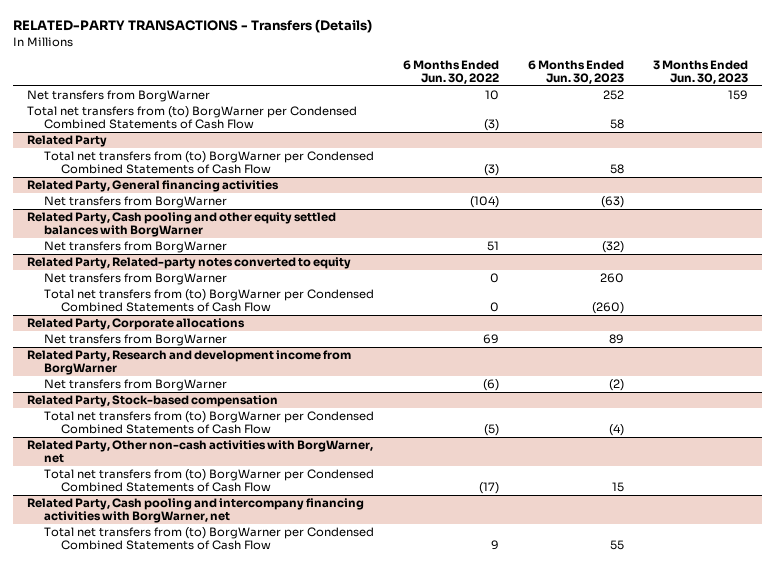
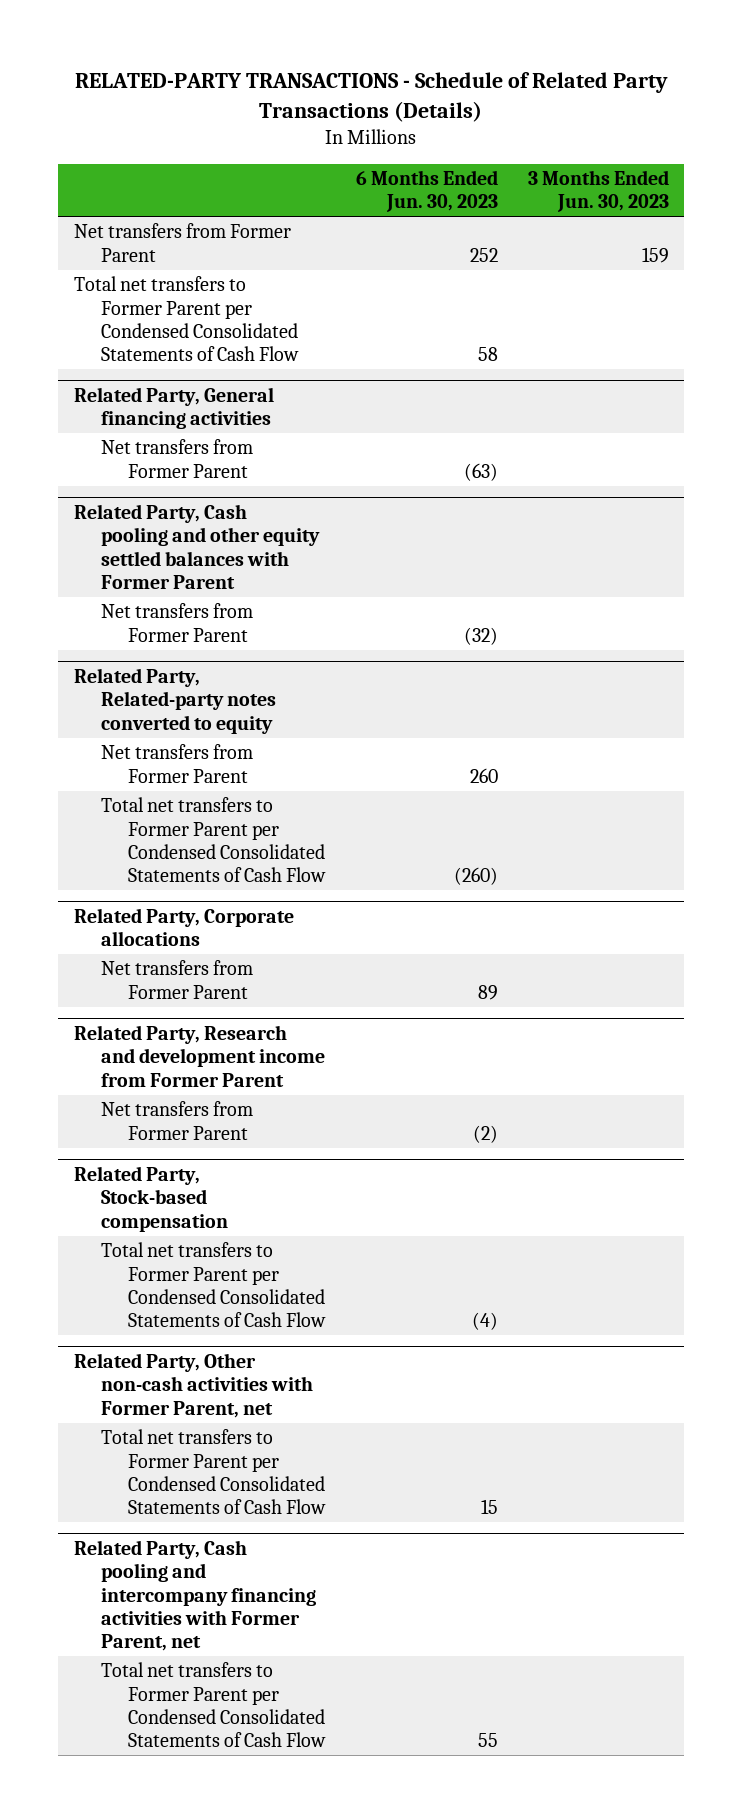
- RELATED-PARTY TRANSACTIONS - Transfers (Details)
+ RELATED-PARTY TRANSACTIONS - Schedule of Related Party Transactions (Details)
- | 6 Months Ended Jun. 30, 2022 | 6 Months Ended Jun. 30, 2023 | 3 Months Ended Jun. 30, 2023
+ | 6 Months Ended Jun. 30, 2023 | 3 Months Ended Jun. 30, 2023
- Net transfers from BorgWarner | 10 | 252 | 159
- Total net transfers from (to) BorgWarner per Condensed Combined Statements of Cash Flow | (3) | 58 |
- Related Party
- Total net transfers from (to) BorgWarner per Condensed Combined Statements of Cash Flow | (3) | 58 |
+ Net transfers from Former Parent | 252 | 159
+ Total net transfers to Former Parent per Condensed Consolidated Statements of Cash Flow | 58 |
@ Related Party, General financing activities
- Net transfers from BorgWarner | (104) | (63) |
- Related Party, Cash pooling and other equity settled balances with BorgWarner
- Net transfers from BorgWarner | 51 | (32) |
@ Related Party, General financing activities
+ Net transfers from Former Parent | (63) |
+ Related Party, Cash pooling and other equity settled balances with Former Parent
+ Net transfers from Former Parent | (32) |
@ Related Party, Related-party notes converted to equity
- Net transfers from BorgWarner | 0 | 260 |
- Total net transfers from (to) BorgWarner per Condensed Combined Statements of Cash Flow | 0 | (260) |
+ Net transfers from Former Parent | 260 |
+ Total net transfers to Former Parent per Condensed Consolidated Statements of Cash Flow | (260) |
@ Related Party, Corporate allocations
- Net transfers from BorgWarner | 69 | 89 |
- Related Party, Research and development income from BorgWarner
- Net transfers from BorgWarner | (6) | (2) |
@ Related Party, Corporate allocations
+ Net transfers from Former Parent | 89 |
+ Related Party, Research and development income from Former Parent
+ Net transfers from Former Parent | (2) |
@ Related Party, Stock-based compensation
- Total net transfers from (to) BorgWarner per Condensed Combined Statements of Cash Flow | (5) | (4) |
- Related Party, Other non-cash activities with BorgWarner, net
- Total net transfers from (to) BorgWarner per Condensed Combined Statements of Cash Flow | (17) | 15 |
- Related Party, Cash pooling and intercompany financing activities with BorgWarner, net
- Total net transfers from (to) BorgWarner per Condensed Combined Statements of Cash Flow | 9 | 55 |
@ Related Party, Stock-based compensation
+ Total net transfers to Former Parent per Condensed Consolidated Statements of Cash Flow | (4) |
+ Related Party, Other non-cash activities with Former Parent, net
+ Total net transfers to Former Parent per Condensed Consolidated Statements of Cash Flow | 15 |
+ Related Party, Cash pooling and intercompany financing activities with Former Parent, net
+ Total net transfers to Former Parent per Condensed Consolidated Statements of Cash Flow | 55 |

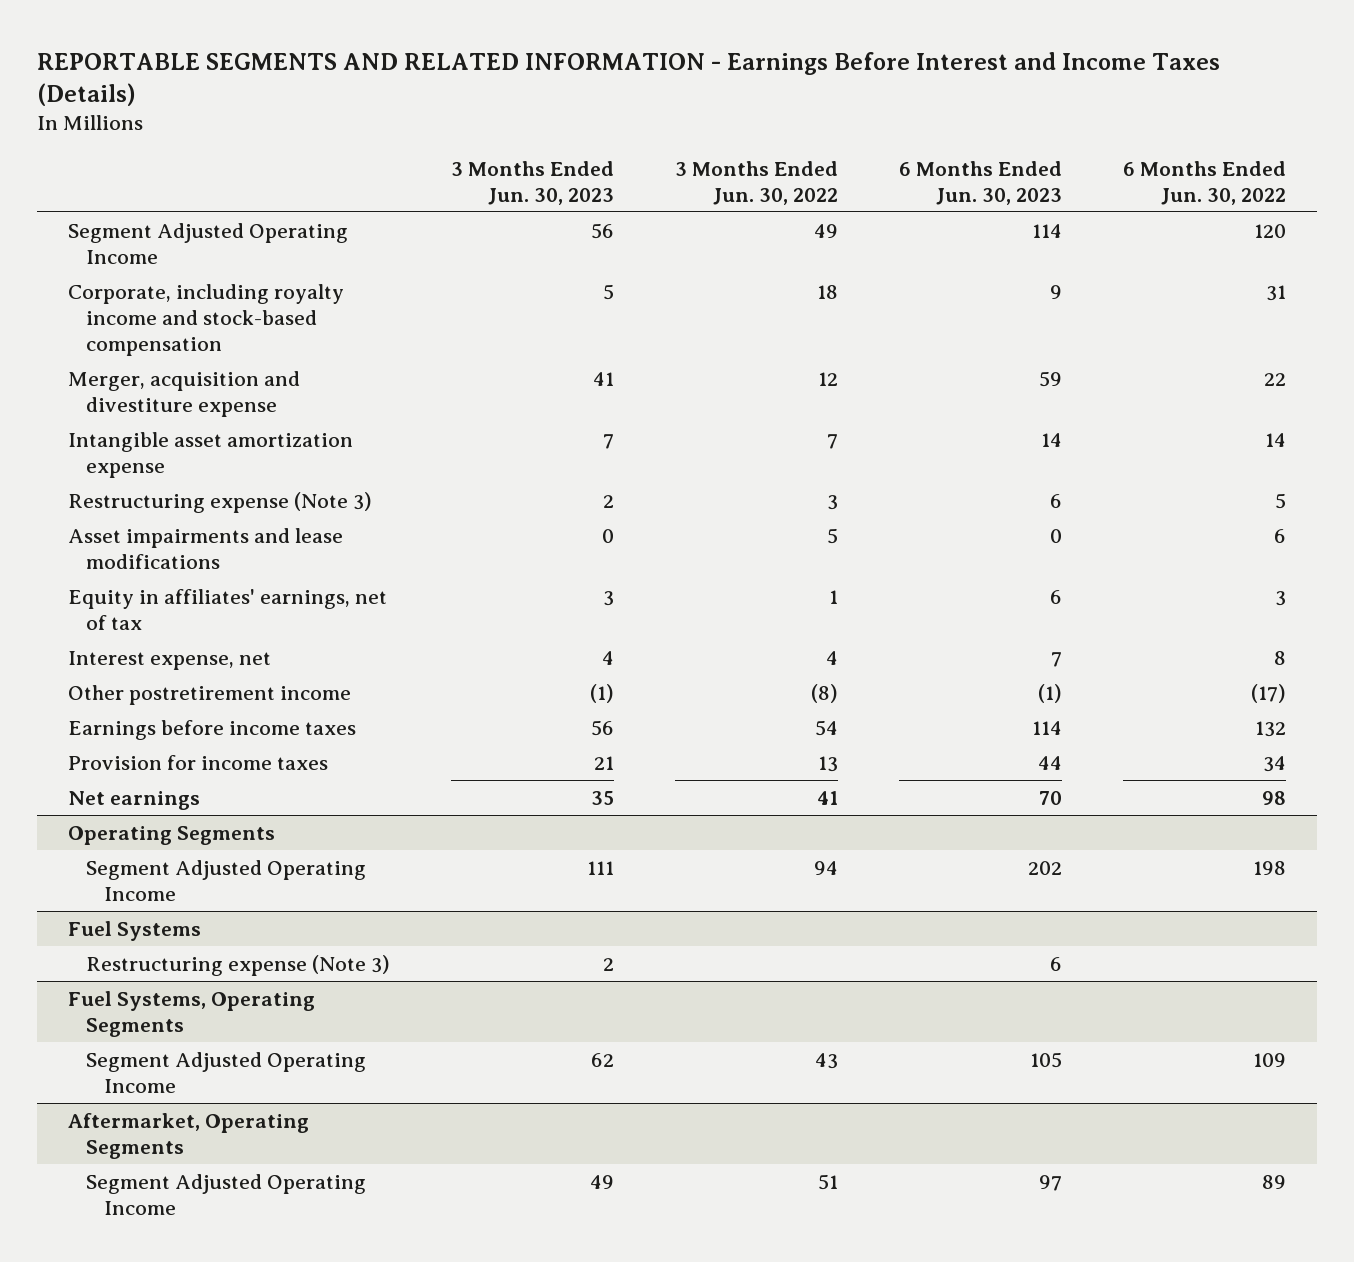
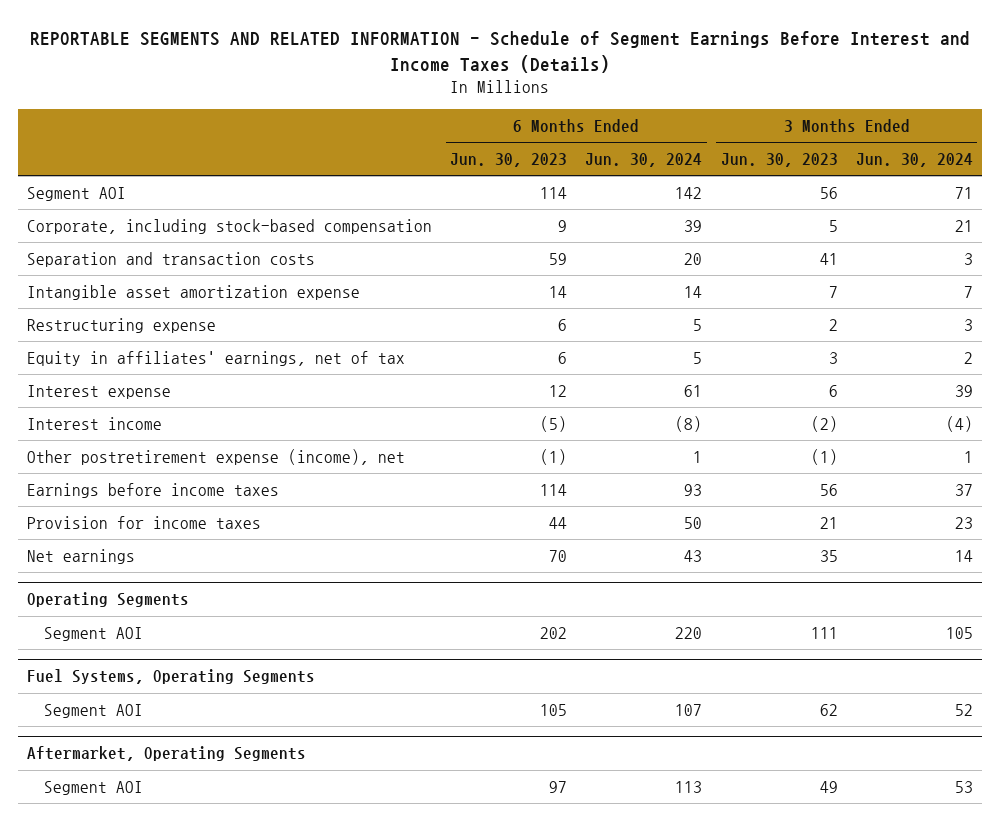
- REPORTABLE SEGMENTS AND RELATED INFORMATION - Earnings Before Interest and Income Taxes (Details)
+ REPORTABLE SEGMENTS AND RELATED INFORMATION - Schedule of Segment Earnings Before Interest and Income Taxes (Details)
- | 3 Months Ended Jun. 30, 2023 | 3 Months Ended Jun. 30, 2022 | 6 Months Ended Jun. 30, 2023 | 6 Months Ended Jun. 30, 2022
+ | 6 Months Ended Jun. 30, 2023 | 6 Months Ended Jun. 30, 2024 | 3 Months Ended Jun. 30, 2023 | 3 Months Ended Jun. 30, 2024
- Segment Adjusted Operating Income | 56 | 49 | 114 | 120
- Corporate, including royalty income and stock-based compensation | 5 | 18 | 9 | 31
- Merger, acquisition and divestiture expense | 41 | 12 | 59 | 22
+ Segment AOI | 114 | 142 | 56 | 71
+ Corporate, including stock-based compensation | 9 | 39 | 5 | 21
+ Separation and transaction costs | 59 | 20 | 41 | 3
- Restructuring expense (Note 3) | 2 | 3 | 6 | 5
- Asset impairments and lease modifications | 0 | 5 | 0 | 6
+ Restructuring expense | 6 | 5 | 2 | 3
- Interest expense, net | 4 | 4 | 7 | 8
- Other postretirement income | (1) | (8) | (1) | (17)
+ Interest expense | 12 | 61 | 6 | 39
+ Interest income | (5) | (8) | (2) | (4)
+ Other postretirement expense (income), net | (1) | 1 | (1) | 1
@ Operating Segments
- Segment Adjusted Operating Income | 111 | 94 | 202 | 198
- Fuel Systems
- Restructuring expense (Note 3) | 2 | | 6 |
@ Operating Segments
+ Segment AOI | 202 | 220 | 111 | 105
@ Fuel Systems, Operating Segments
- Segment Adjusted Operating Income | 62 | 43 | 105 | 109
+ Segment AOI | 105 | 107 | 62 | 52
@ Aftermarket, Operating Segments
- Segment Adjusted Operating Income | 49 | 51 | 97 | 89
+ Segment AOI | 97 | 113 | 49 | 53

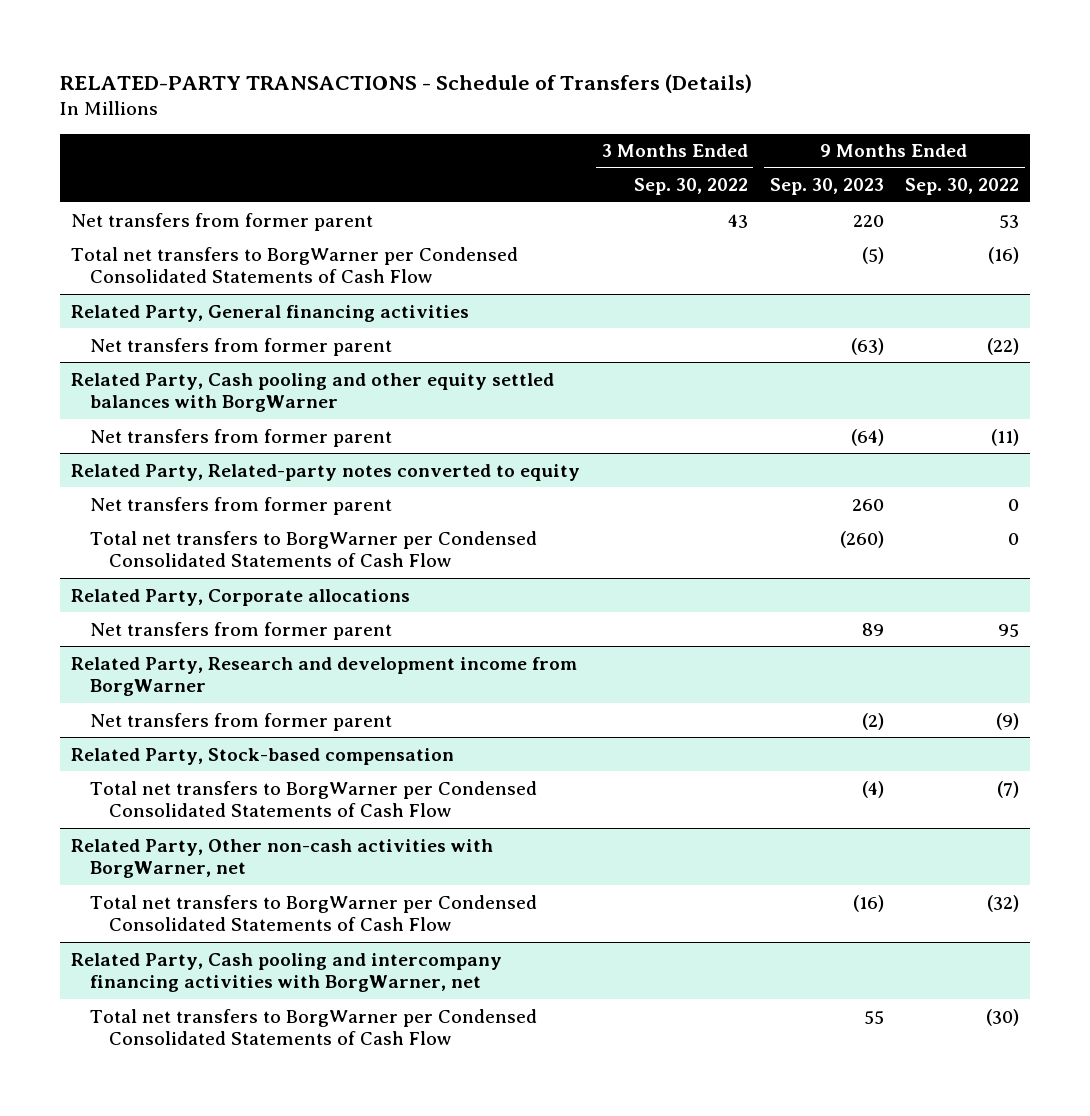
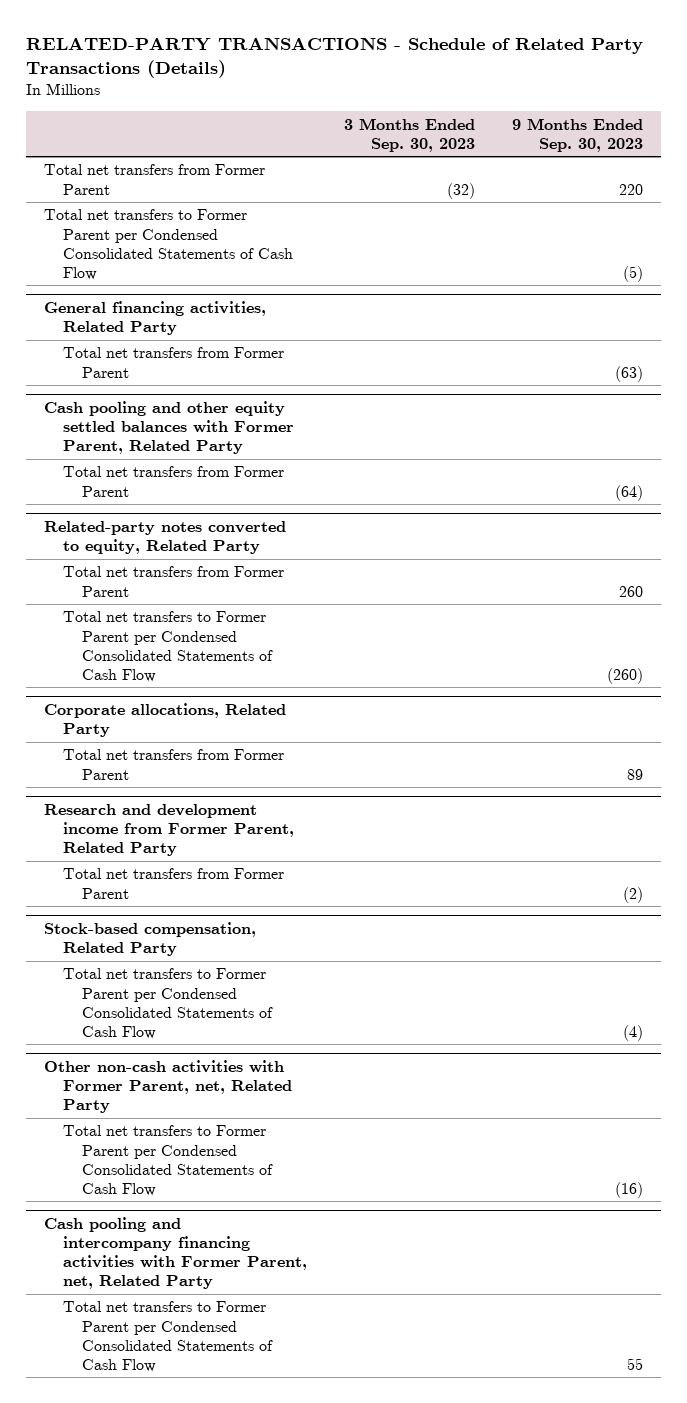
- RELATED-PARTY TRANSACTIONS - Schedule of Transfers (Details)
+ RELATED-PARTY TRANSACTIONS - Schedule of Related Party Transactions (Details)
- | 3 Months Ended Sep. 30, 2022 | 9 Months Ended Sep. 30, 2023 | 9 Months Ended Sep. 30, 2022
+ | 3 Months Ended Sep. 30, 2023 | 9 Months Ended Sep. 30, 2023
- Net transfers from former parent | 43 | 220 | 53
- Total net transfers to BorgWarner per Condensed Consolidated Statements of Cash Flow | | (5) | (16)
- Related Party, General financing activities
- Net transfers from former parent | | (63) | (22)
- Related Party, Cash pooling and other equity settled balances with BorgWarner
- Net transfers from former parent | | (64) | (11)
- Related Party, Related-party notes converted to equity
- Net transfers from former parent | | 260 | 0
- Total net transfers to BorgWarner per Condensed Consolidated Statements of Cash Flow | | (260) | 0
- Related Party, Corporate allocations
- Net transfers from former parent | | 89 | 95
- Related Party, Research and development income from BorgWarner
- Net transfers from former parent | | (2) | (9)
- Related Party, Stock-based compensation
- Total net transfers to BorgWarner per Condensed Consolidated Statements of Cash Flow | | (4) | (7)
- Related Party, Other non-cash activities with BorgWarner, net
- Total net transfers to BorgWarner per Condensed Consolidated Statements of Cash Flow | | (16) | (32)
- Related Party, Cash pooling and intercompany financing activities with BorgWarner, net
- Total net transfers to BorgWarner per Condensed Consolidated Statements of Cash Flow | | 55 | (30)
+ Total net transfers from Former Parent | (32) | 220
+ Total net transfers to Former Parent per Condensed Consolidated Statements of Cash Flow | | (5)
+ General financing activities, Related Party
+ Total net transfers from Former Parent | | (63)
+ Cash pooling and other equity settled balances with Former Parent, Related Party
+ Total net transfers from Former Parent | | (64)
+ Related-party notes converted to equity, Related Party
+ Total net transfers from Former Parent | | 260
+ Total net transfers to Former Parent per Condensed Consolidated Statements of Cash Flow | | (260)
+ Corporate allocations, Related Party
+ Total net transfers from Former Parent | | 89
+ Research and development income from Former Parent, Related Party
+ Total net transfers from Former Parent | | (2)
+ Stock-based compensation, Related Party
+ Total net transfers to Former Parent per Condensed Consolidated Statements of Cash Flow | | (4)
+ Other non-cash activities with Former Parent, net, Related Party
+ Total net transfers to Former Parent per Condensed Consolidated Statements of Cash Flow | | (16)
+ Cash pooling and intercompany financing activities with Former Parent, net, Related Party
+ Total net transfers to Former Parent per Condensed Consolidated Statements of Cash Flow | | 55

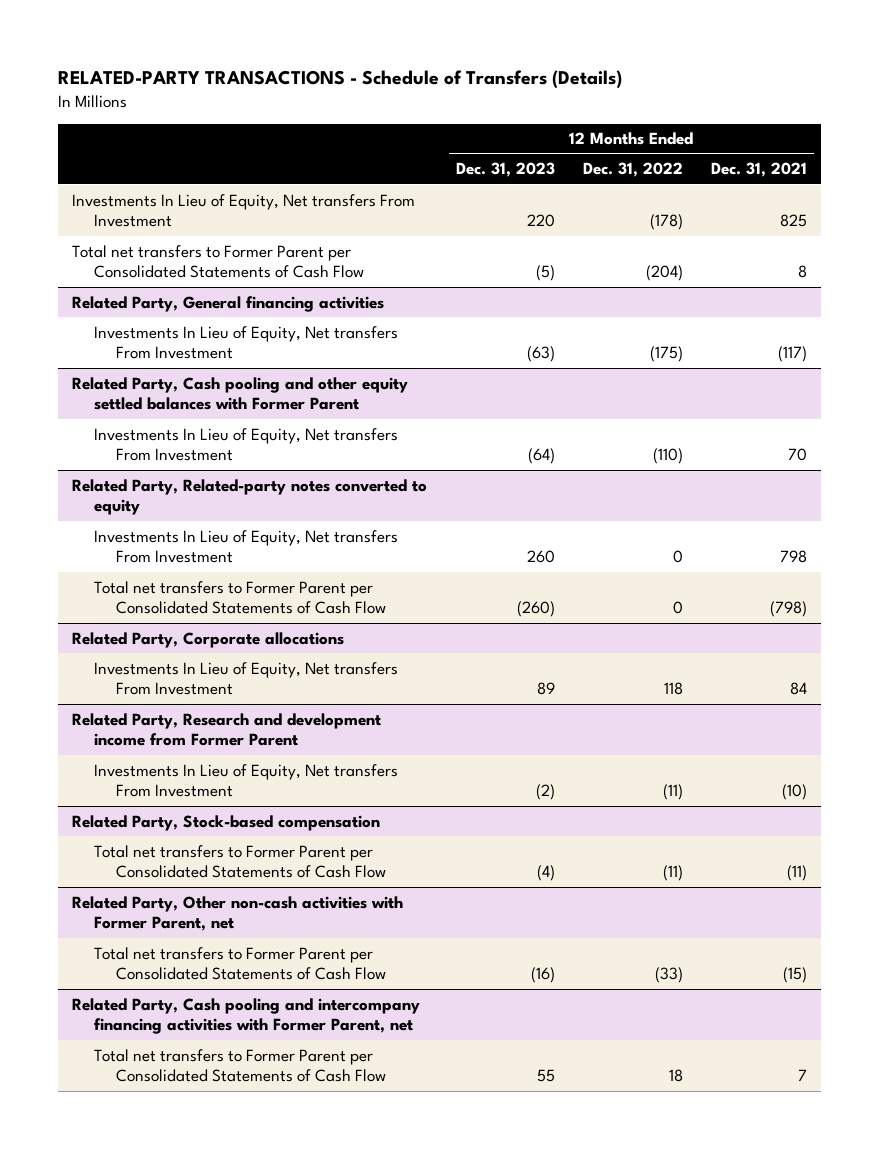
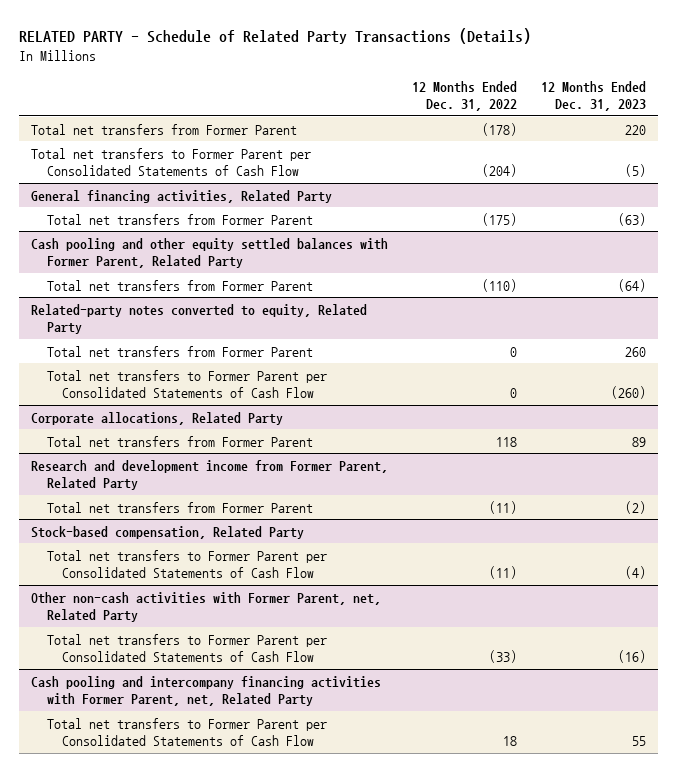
- RELATED-PARTY TRANSACTIONS - Schedule of Transfers (Details)
+ RELATED PARTY - Schedule of Related Party Transactions (Details)
- | 12 Months Ended Dec. 31, 2023 | 12 Months Ended Dec. 31, 2022 | 12 Months Ended Dec. 31, 2021
+ | 12 Months Ended Dec. 31, 2022 | 12 Months Ended Dec. 31, 2023
- Investments In Lieu of Equity, Net transfers From Investment | 220 | (178) | 825
+ Total net transfers from Former Parent | (178) | 220
- Related Party, General financing activities
- Investments In Lieu of Equity, Net transfers From Investment | (63) | (175) | (117)
- Related Party, Cash pooling and other equity settled balances with Former Parent
- Investments In Lieu of Equity, Net transfers From Investment | (64) | (110) | 70
- Related Party, Related-party notes converted to equity
- Investments In Lieu of Equity, Net transfers From Investment | 260 | 0 | 798
+ General financing activities, Related Party
+ Total net transfers from Former Parent | (175) | (63)
+ Cash pooling and other equity settled balances with Former Parent, Related Party
+ Total net transfers from Former Parent | (110) | (64)
+ Related-party notes converted to equity, Related Party
+ Total net transfers from Former Parent | 0 | 260
- Related Party, Corporate allocations
- Investments In Lieu of Equity, Net transfers From Investment | 89 | 118 | 84
- Related Party, Research and development income from Former Parent
- Investments In Lieu of Equity, Net transfers From Investment | (2) | (11) | (10)
- Related Party, Stock-based compensation
+ Corporate allocations, Related Party
+ Total net transfers from Former Parent | 118 | 89
+ Research and development income from Former Parent, Related Party
+ Total net transfers from Former Parent | (11) | (2)
+ Stock-based compensation, Related Party
- Related Party, Other non-cash activities with Former Parent, net
+ Other non-cash activities with Former Parent, net, Related Party
- Related Party, Cash pooling and intercompany financing activities with Former Parent, net
+ Cash pooling and intercompany financing activities with Former Parent, net, Related Party

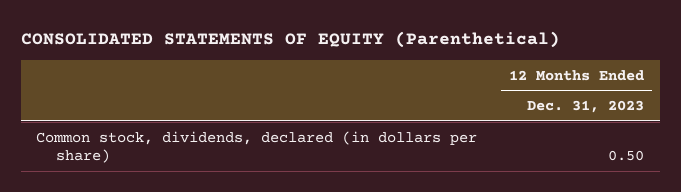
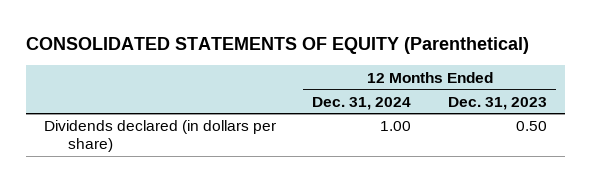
- | 12 Months Ended Dec. 31, 2023
+ | 12 Months Ended Dec. 31, 2024 | 12 Months Ended Dec. 31, 2023
- Common stock, dividends, declared (in dollars per share) | 0.50
+ Dividends declared (in dollars per share) | 1.00 | 0.50

